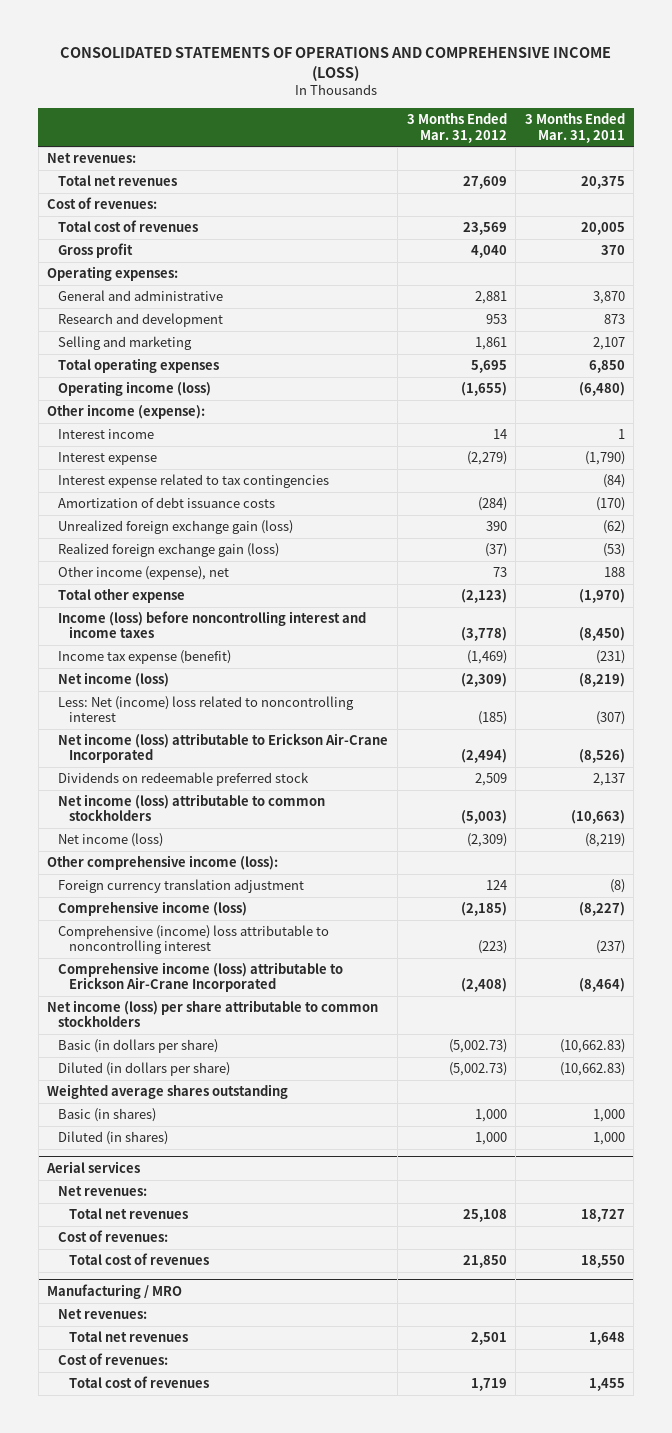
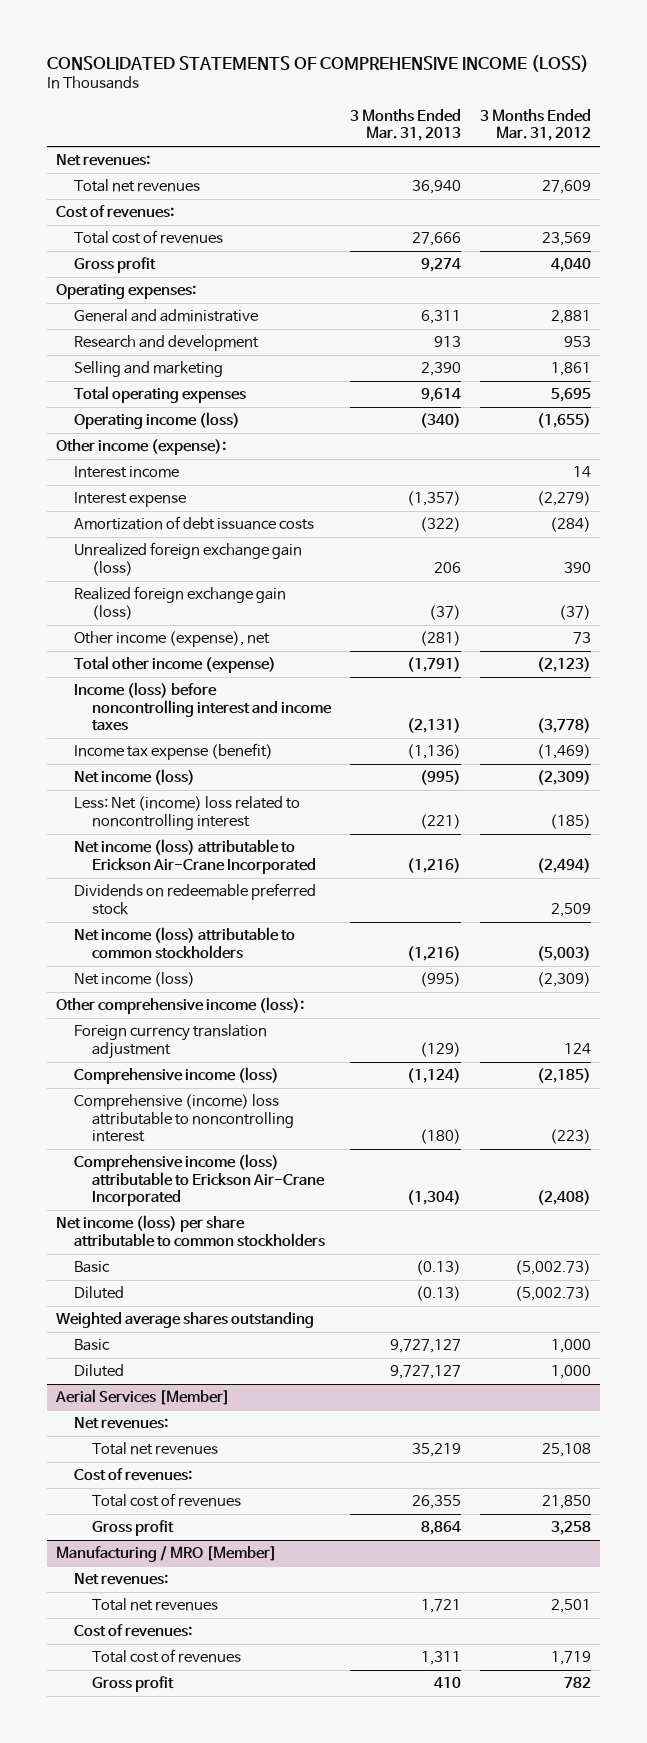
- CONSOLIDATED STATEMENTS OF OPERATIONS AND COMPREHENSIVE INCOME (LOSS)
+ CONSOLIDATED STATEMENTS OF COMPREHENSIVE INCOME (LOSS)
- | 3 Months Ended Mar. 31, 2012 | 3 Months Ended Mar. 31, 2011
+ | 3 Months Ended Mar. 31, 2013 | 3 Months Ended Mar. 31, 2012
- Interest expense related to tax contingencies | | (84)
- Total other expense | (2,123) | (1,970)
+ Total other income (expense) | (1,791) | (2,123)
- Basic (in dollars per share) | (5,002.73) | (10,662.83)
- Diluted (in dollars per share) | (5,002.73) | (10,662.83)
+ Basic | (0.13) | (5,002.73)
+ Diluted | (0.13) | (5,002.73)
- Basic (in shares) | 1,000 | 1,000
- Diluted (in shares) | 1,000 | 1,000
- Aerial services
+ Basic | 9,727,127 | 1,000
+ Diluted | 9,727,127 | 1,000
+ Aerial Services [Member]
- Manufacturing / MRO
+ Gross profit | 8,864 | 3,258
+ Manufacturing / MRO [Member]
+ Gross profit | 410 | 782

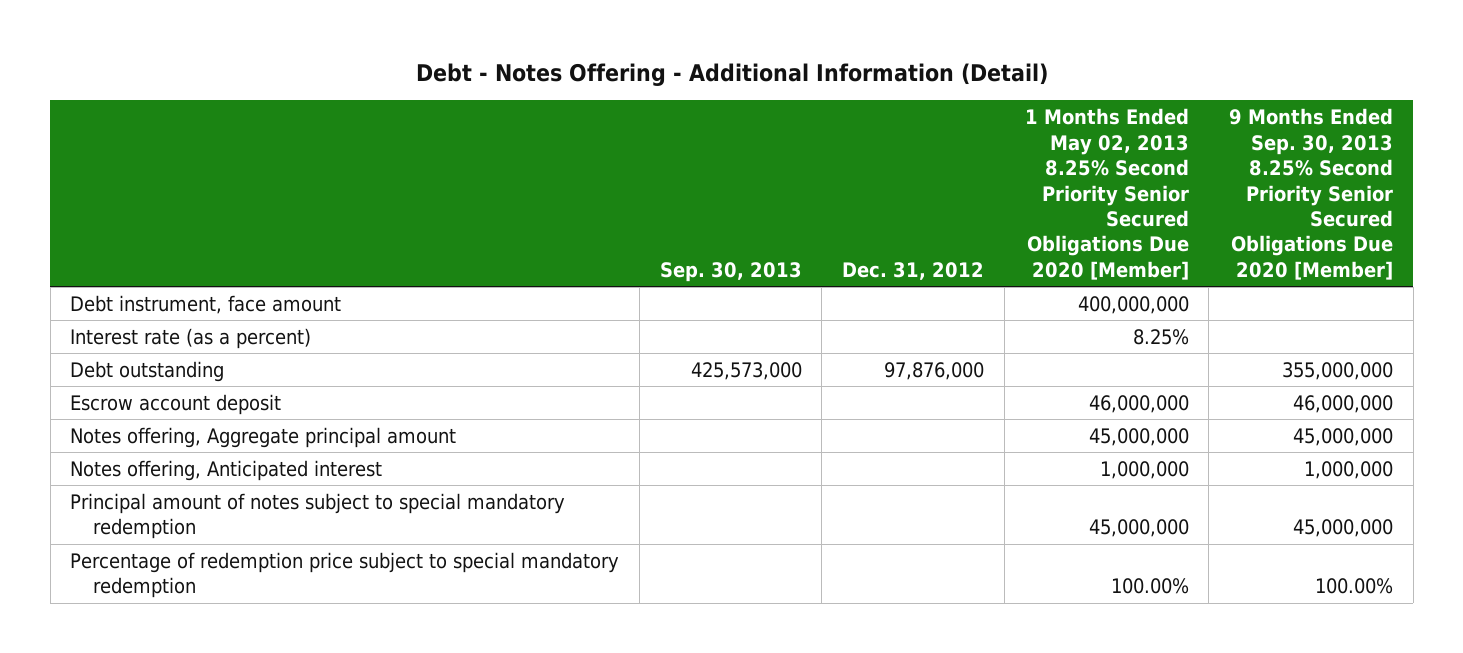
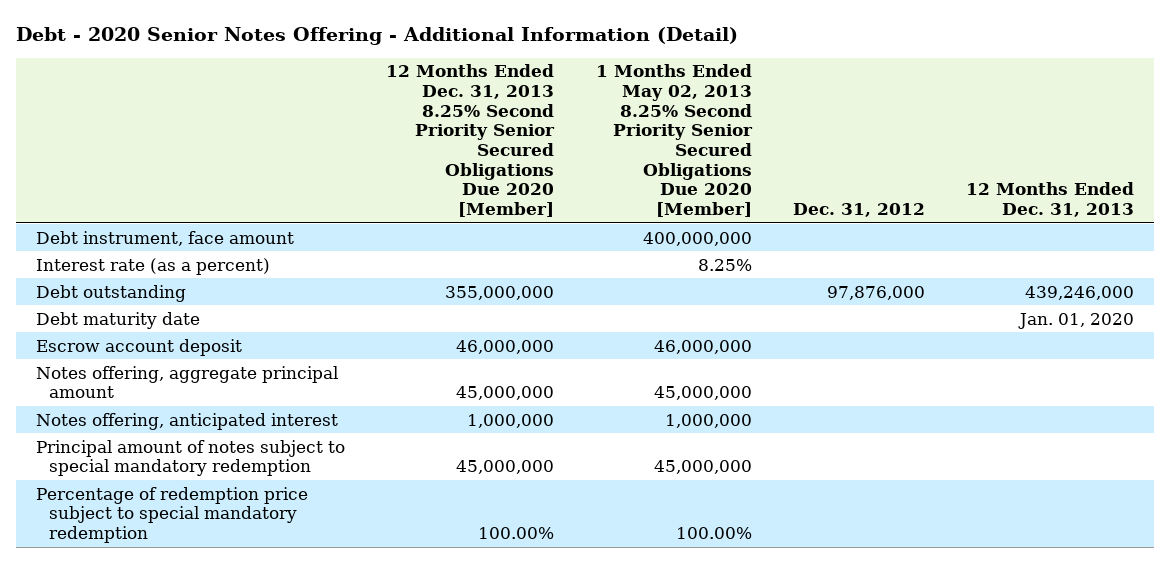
- Debt - Notes Offering - Additional Information (Detail)
+ Debt - 2020 Senior Notes Offering - Additional Information (Detail)
- | Sep. 30, 2013 | Dec. 31, 2012 | 1 Months Ended May 02, 2013 8.25% Second Priority Senior Secured Obligations Due 2020 [Member] | 9 Months Ended Sep. 30, 2013 8.25% Second Priority Senior Secured Obligations Due 2020 [Member]
+ | 12 Months Ended Dec. 31, 2013 8.25% Second Priority Senior Secured Obligations Due 2020 [Member] | 1 Months Ended May 02, 2013 8.25% Second Priority Senior Secured Obligations Due 2020 [Member] | Dec. 31, 2012 | 12 Months Ended Dec. 31, 2013
+ Debt maturity date | | | | Jan. 01, 2020
- Notes offering, Aggregate principal amount | | | 45,000,000 | 45,000,000
- Notes offering, Anticipated interest | | | 1,000,000 | 1,000,000
+ Notes offering, aggregate principal amount | 45,000,000 | 45,000,000 | |
+ Notes offering, anticipated interest | 1,000,000 | 1,000,000 | |

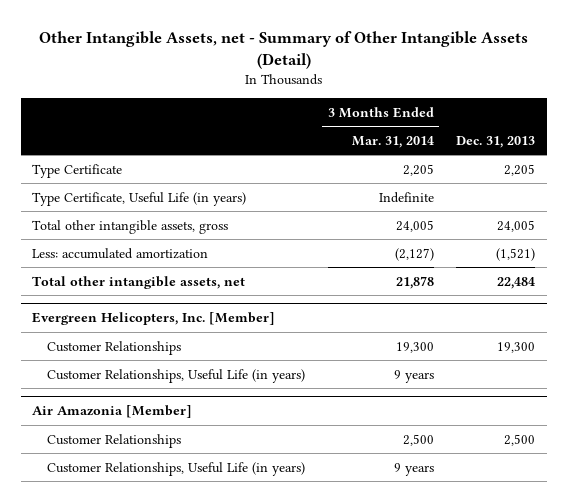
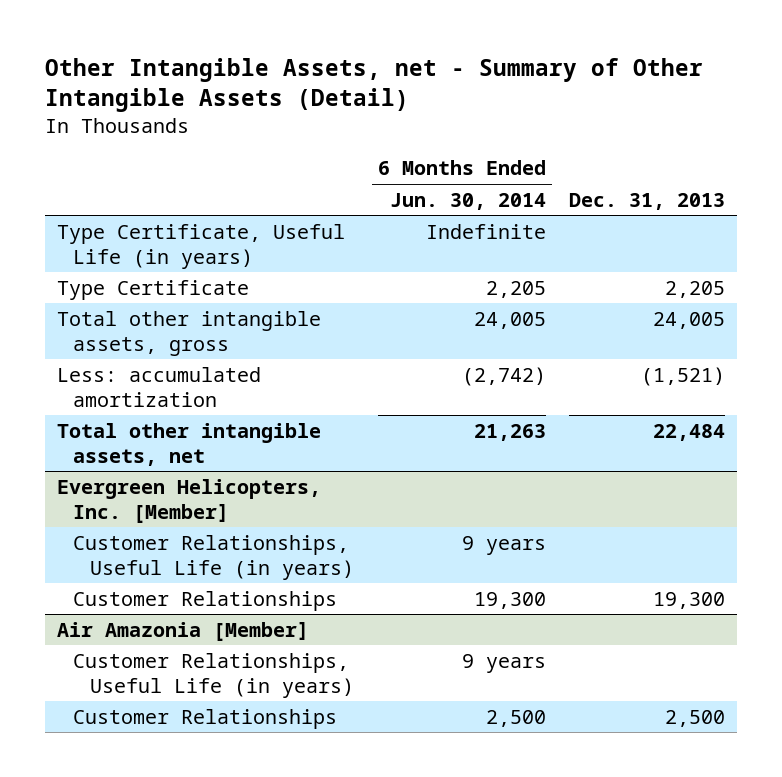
- | 3 Months Ended Mar. 31, 2014 | Dec. 31, 2013
+ | 6 Months Ended Jun. 30, 2014 | Dec. 31, 2013
moved down: Type Certificate | 2,205 | 2,205
@ Evergreen Helicopters, Inc. [Member]
moved down: Customer Relationships | 19,300 | 19,300
@ Air Amazonia [Member]
moved down: Customer Relationships | 2,500 | 2,500

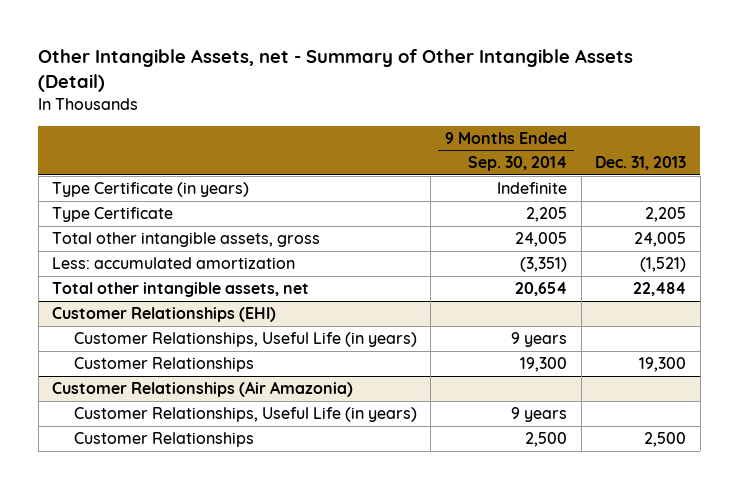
- | 6 Months Ended Jun. 30, 2014 | Dec. 31, 2013
+ | 9 Months Ended Sep. 30, 2014 | Dec. 31, 2013
- Type Certificate, Useful Life (in years) | Indefinite |
+ Type Certificate (in years) | Indefinite |
- Evergreen Helicopters, Inc. [Member]
+ Customer Relationships (EHI)
- Air Amazonia [Member]
+ Customer Relationships (Air Amazonia)

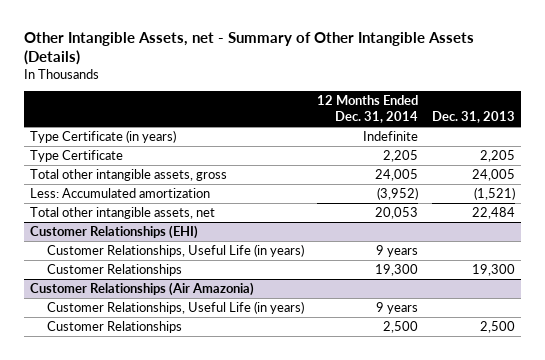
- Other Intangible Assets, net - Summary of Other Intangible Assets (Detail)
+ Other Intangible Assets, net - Summary of Other Intangible Assets (Details)
- | 9 Months Ended Sep. 30, 2014 | Dec. 31, 2013
+ | 12 Months Ended Dec. 31, 2014 | Dec. 31, 2013
- Less: accumulated amortization | (3,351) | (1,521)
+ Less: Accumulated amortization | (3,952) | (1,521)

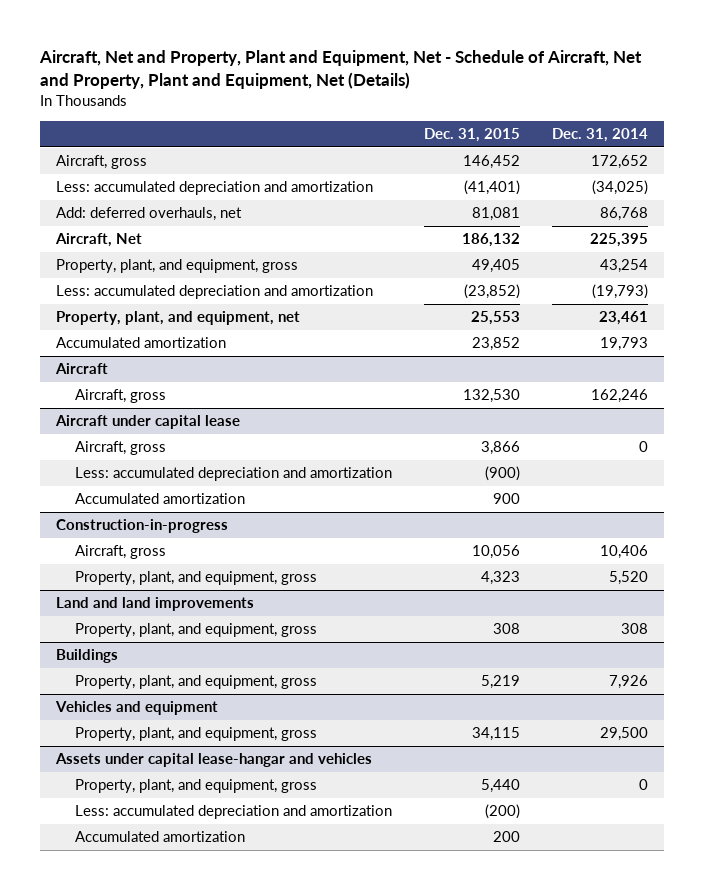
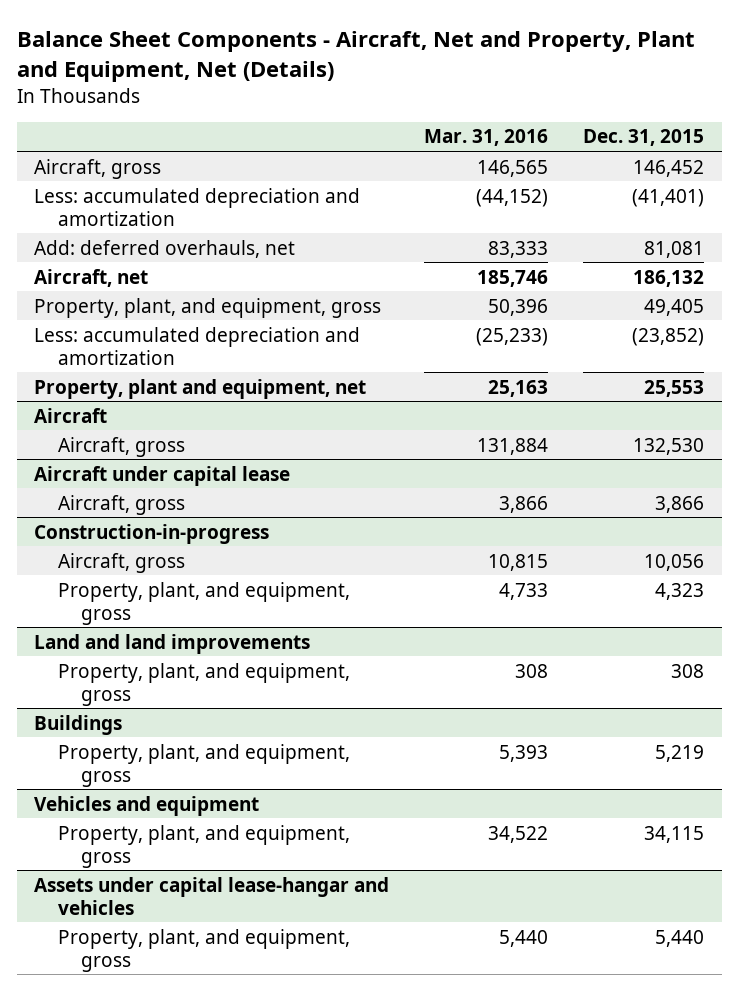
- Aircraft, Net and Property, Plant and Equipment, Net - Schedule of Aircraft, Net and Property, Plant and Equipment, Net (Details)
+ Balance Sheet Components - Aircraft, Net and Property, Plant and Equipment, Net (Details)
- | Dec. 31, 2015 | Dec. 31, 2014
+ | Mar. 31, 2016 | Dec. 31, 2015
- Aircraft, Net | 186,132 | 225,395
+ Aircraft, net | 185,746 | 186,132
- Property, plant, and equipment, net | 25,553 | 23,461
- Accumulated amortization | 23,852 | 19,793
+ Property, plant and equipment, net | 25,163 | 25,553
@ Aircraft under capital lease
- Less: accumulated depreciation and amortization | (900) |
- Accumulated amortization | 900 |
@ Assets under capital lease-hangar and vehicles
- Less: accumulated depreciation and amortization | (200) |
- Accumulated amortization | 200 |

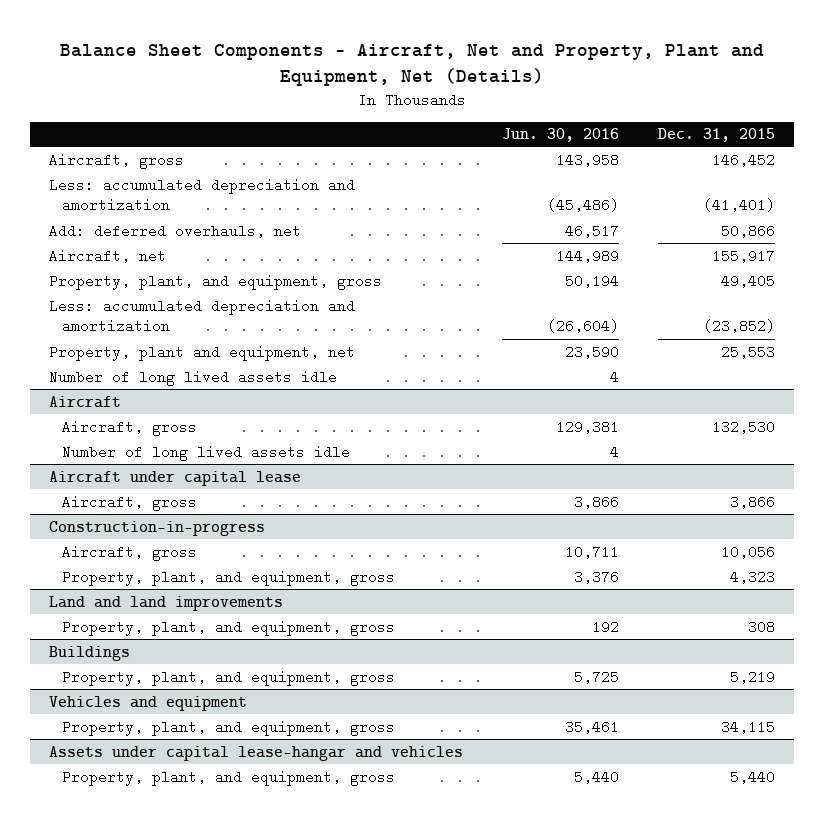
- | Mar. 31, 2016 | Dec. 31, 2015
+ | Jun. 30, 2016 | Dec. 31, 2015
- Add: deferred overhauls, net | 83,333 | 81,081
- Aircraft, net | 185,746 | 186,132
+ Add: deferred overhauls, net | 46,517 | 50,866
+ Aircraft, net | 144,989 | 155,917
+ Number of long lived assets idle | 4 |
@ Aircraft
+ Number of long lived assets idle | 4 |

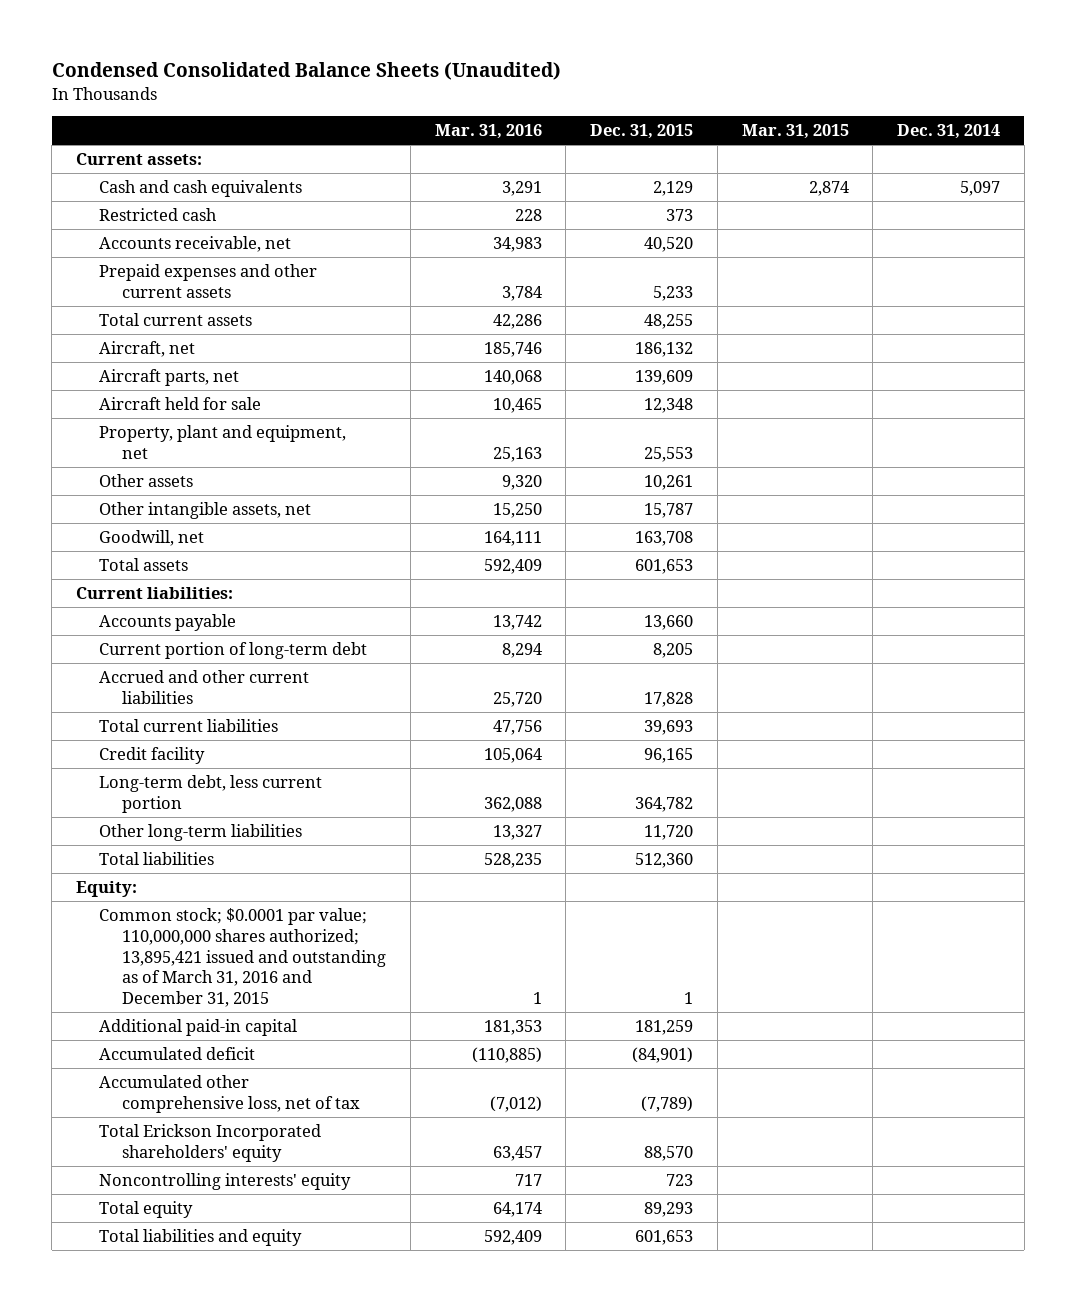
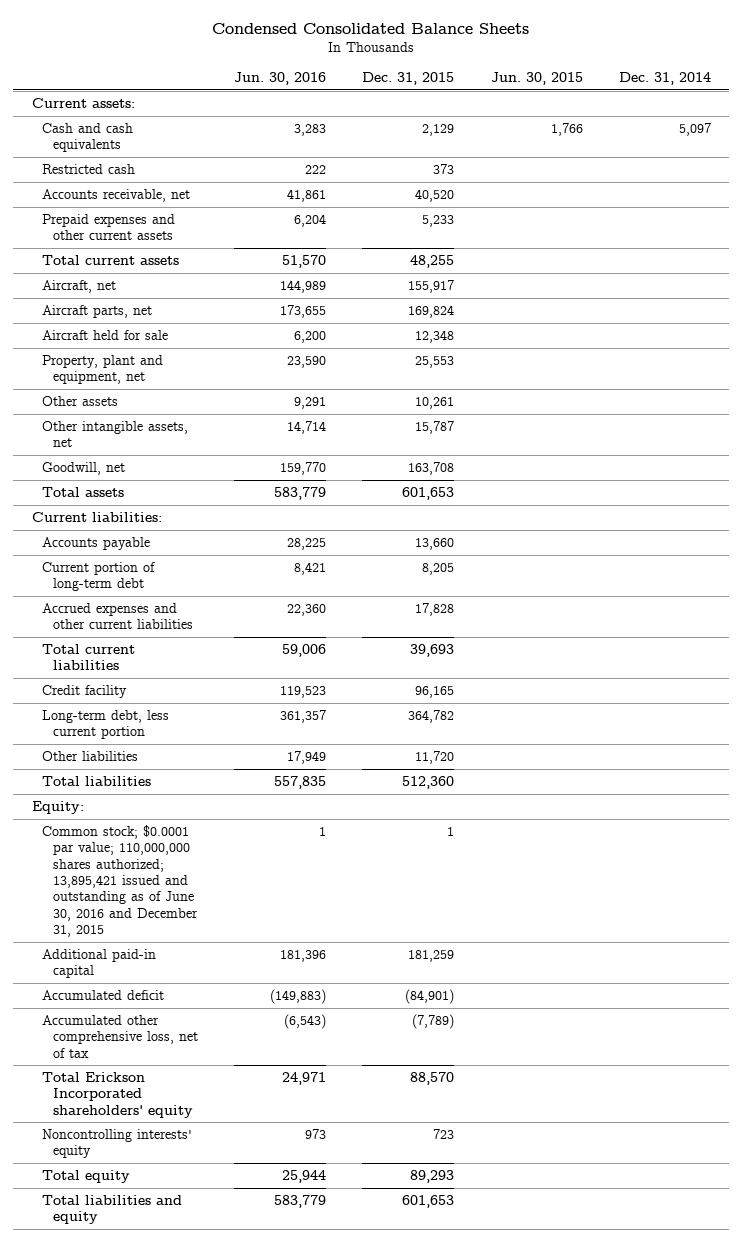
- Condensed Consolidated Balance Sheets (Unaudited)
+ Condensed Consolidated Balance Sheets
- | Mar. 31, 2016 | Dec. 31, 2015 | Mar. 31, 2015 | Dec. 31, 2014
+ | Jun. 30, 2016 | Dec. 31, 2015 | Jun. 30, 2015 | Dec. 31, 2014
- Aircraft, net | 185,746 | 186,132 | |
- Aircraft parts, net | 140,068 | 139,609 | |
+ Aircraft, net | 144,989 | 155,917 | |
+ Aircraft parts, net | 173,655 | 169,824 | |
- Accrued and other current liabilities | 25,720 | 17,828 | |
+ Accrued expenses and other current liabilities | 22,360 | 17,828 | |
- Other long-term liabilities | 13,327 | 11,720 | |
+ Other liabilities | 17,949 | 11,720 | |
- Common stock; $0.0001 par value; 110,000,000 shares authorized; 13,895,421 issued and outstanding as of March 31, 2016 and December 31, 2015 | 1 | 1 | |
+ Common stock; $0.0001 par value; 110,000,000 shares authorized; 13,895,421 issued and outstanding as of June 30, 2016 and December 31, 2015 | 1 | 1 | |

